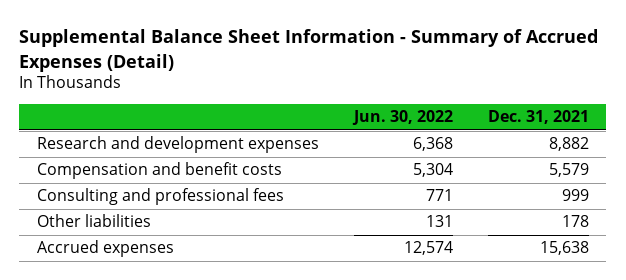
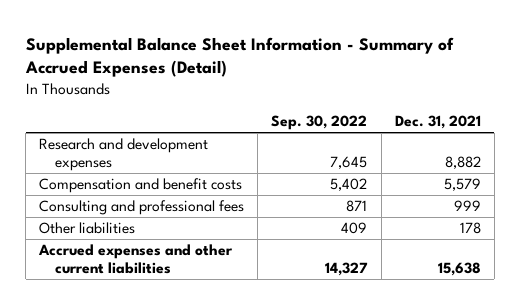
- | Jun. 30, 2022 | Dec. 31, 2021
+ | Sep. 30, 2022 | Dec. 31, 2021
- Accrued expenses | 12,574 | 15,638
+ Accrued expenses and other current liabilities | 14,327 | 15,638

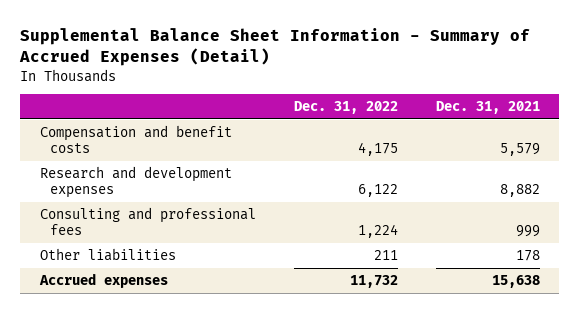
- | Sep. 30, 2022 | Dec. 31, 2021
+ | Dec. 31, 2022 | Dec. 31, 2021
moved down: Research and development expenses | 6,122 | 8,882
- Accrued expenses and other current liabilities | 14,327 | 15,638
+ Accrued expenses | 11,732 | 15,638

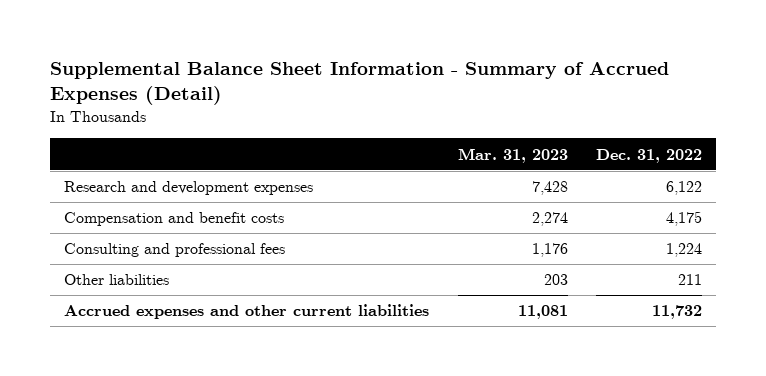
- | Dec. 31, 2022 | Dec. 31, 2021
+ | Mar. 31, 2023 | Dec. 31, 2022
moved down: Compensation and benefit costs | 2,274 | 4,175
- Accrued expenses | 11,732 | 15,638
+ Accrued expenses and other current liabilities | 11,081 | 11,732

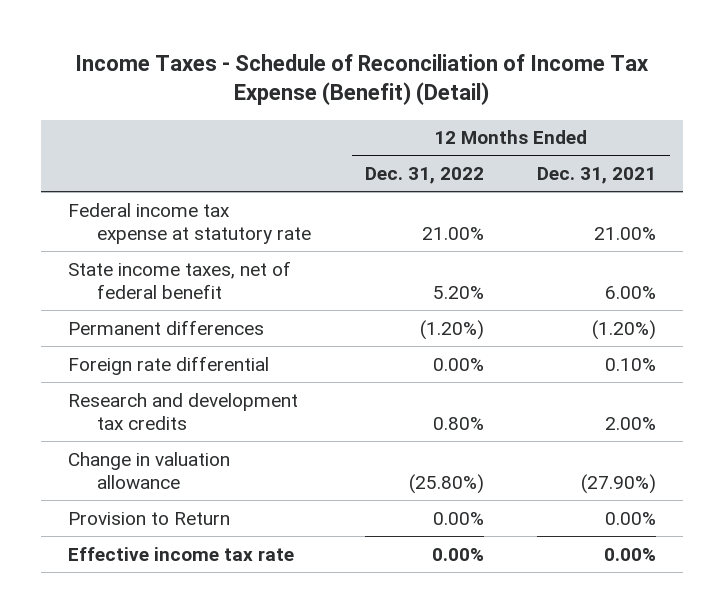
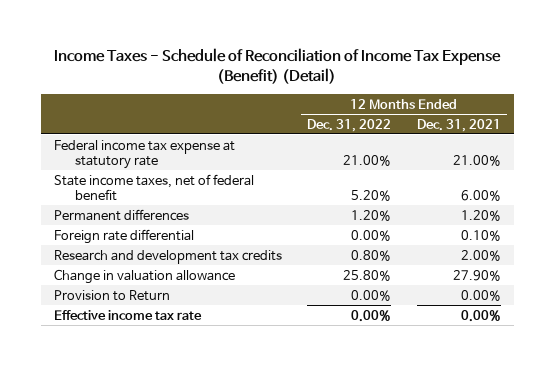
- Permanent differences | (1.20%) | (1.20%)
+ Permanent differences | 1.20% | 1.20%
- Change in valuation allowance | (25.80%) | (27.90%)
+ Change in valuation allowance | 25.80% | 27.90%

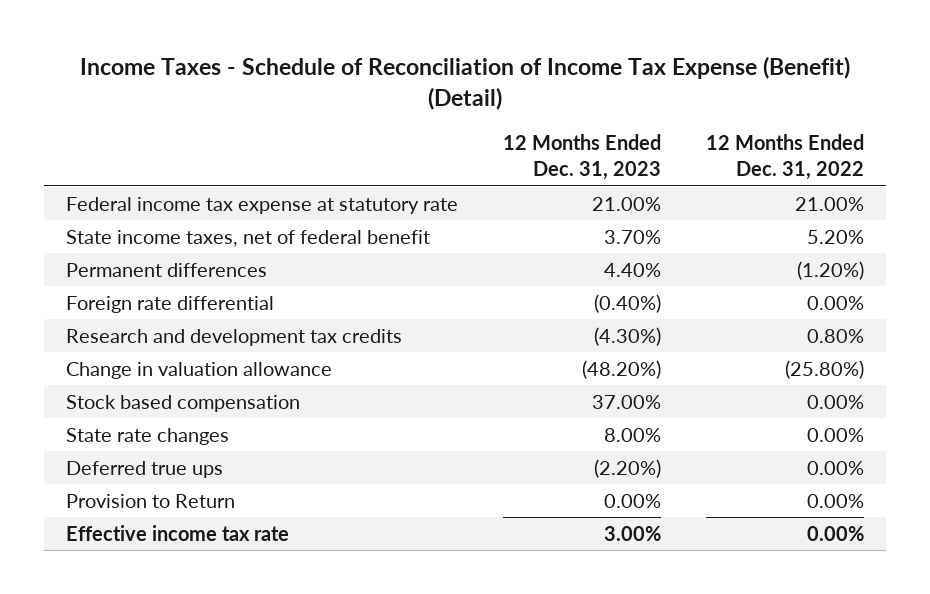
- | 12 Months Ended Dec. 31, 2022 | 12 Months Ended Dec. 31, 2021
+ | 12 Months Ended Dec. 31, 2023 | 12 Months Ended Dec. 31, 2022
- Permanent differences | 1.20% | 1.20%
+ Permanent differences | 4.40% | (1.20%)
- Change in valuation allowance | 25.80% | 27.90%
+ Change in valuation allowance | (48.20%) | (25.80%)
+ Stock based compensation | 37.00% | 0.00%
+ State rate changes | 8.00% | 0.00%
+ Deferred true ups | (2.20%) | 0.00%

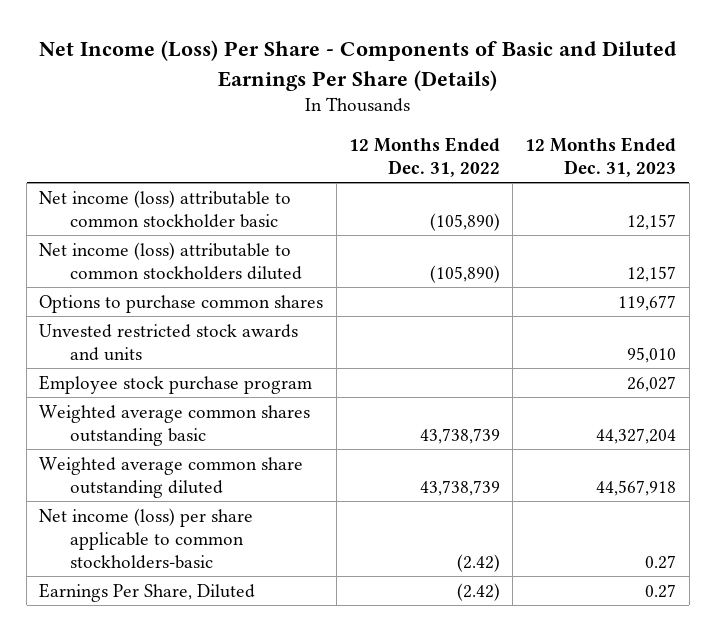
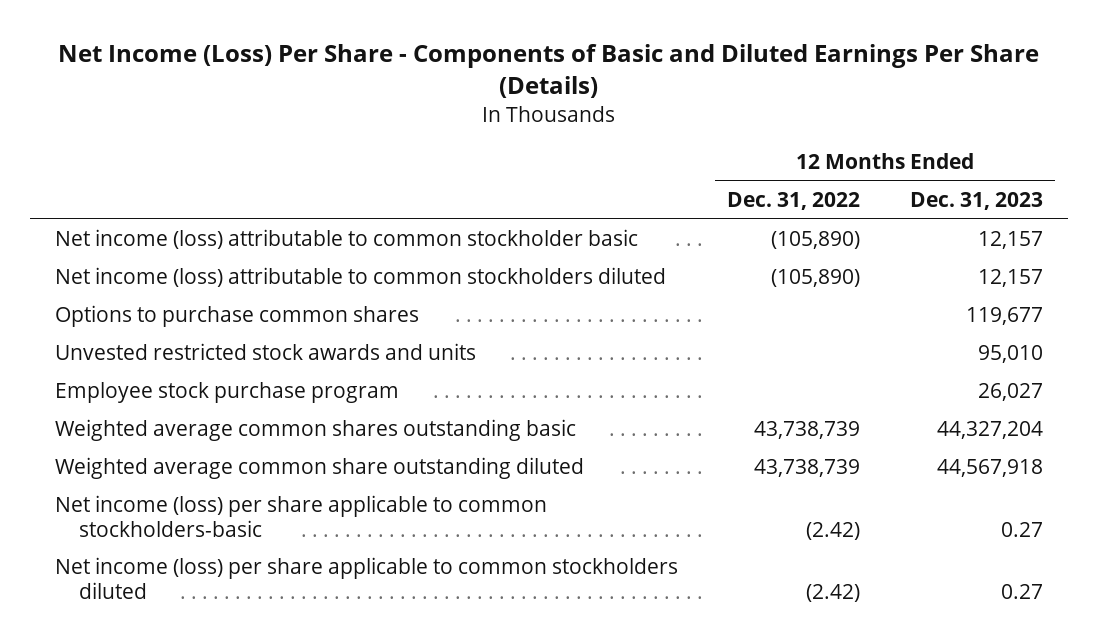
- Earnings Per Share, Diluted | (2.42) | 0.27
+ Net income (loss) per share applicable to common stockholders diluted | (2.42) | 0.27

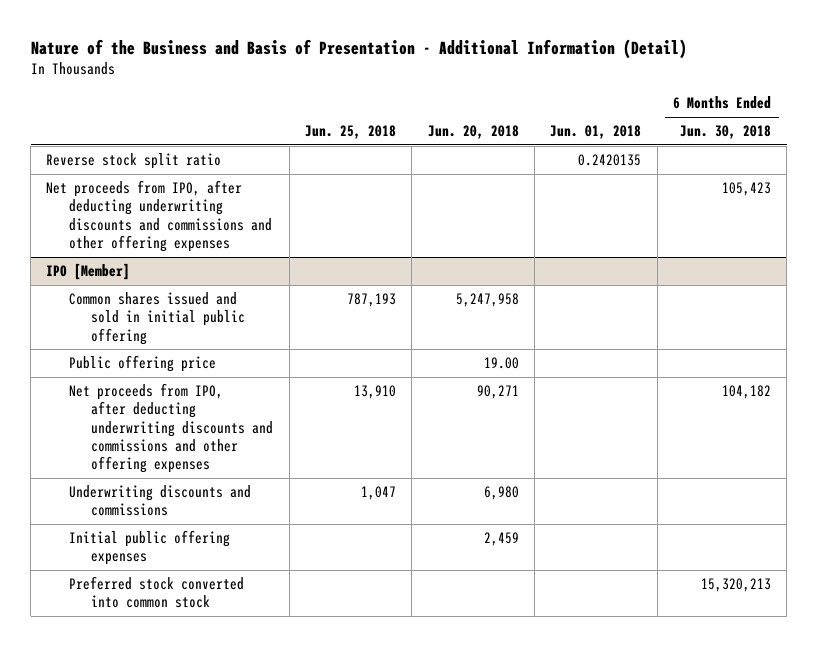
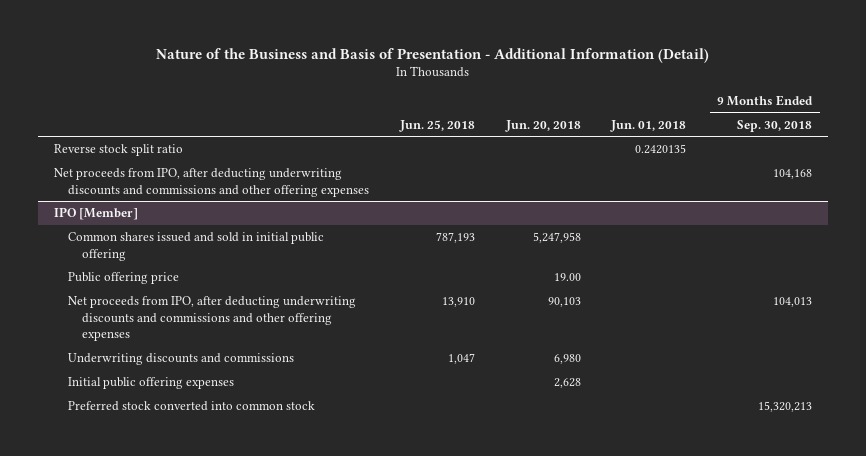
- | Jun. 25, 2018 | Jun. 20, 2018 | Jun. 01, 2018 | 6 Months Ended Jun. 30, 2018
+ | Jun. 25, 2018 | Jun. 20, 2018 | Jun. 01, 2018 | 9 Months Ended Sep. 30, 2018
@ IPO [Member]
- Net proceeds from IPO, after deducting underwriting discounts and commissions and other offering expenses | 13,910 | 90,271 | | 104,182
+ Net proceeds from IPO, after deducting underwriting discounts and commissions and other offering expenses | 13,910 | 90,103 | | 104,013
- Initial public offering expenses | | 2,459 | |
+ Initial public offering expenses | | 2,628 | |

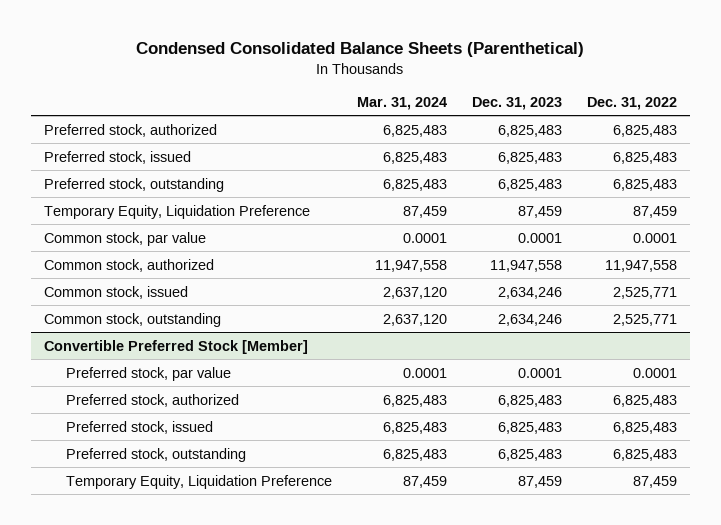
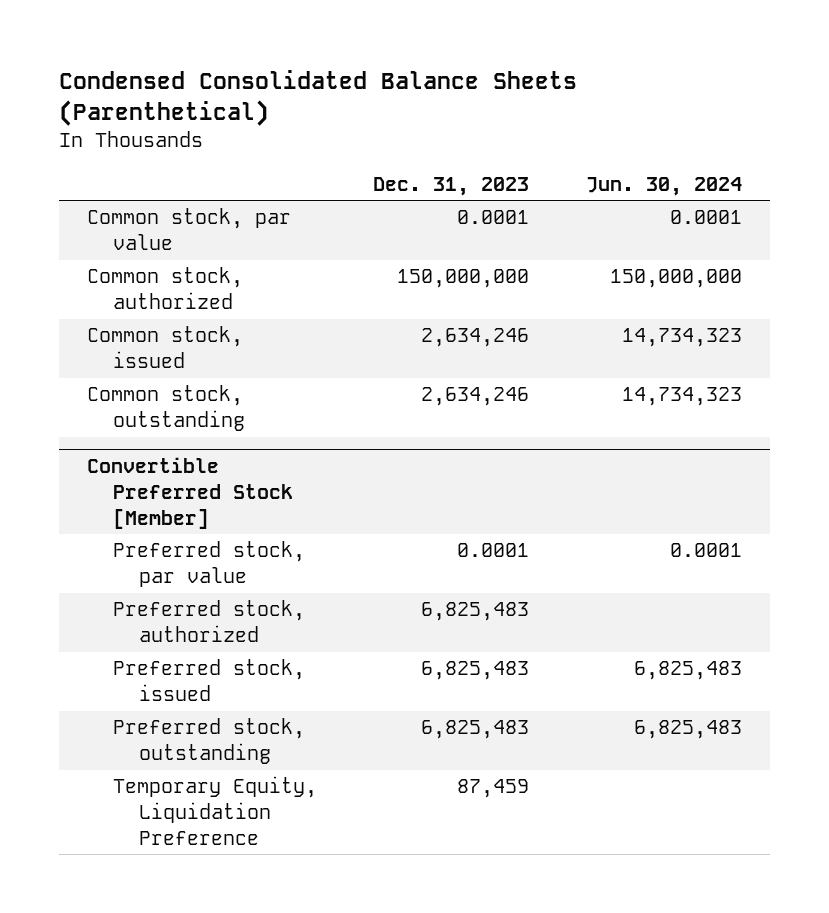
- | Mar. 31, 2024 | Dec. 31, 2023 | Dec. 31, 2022
+ | Dec. 31, 2023 | Jun. 30, 2024
- Preferred stock, authorized | 6,825,483 | 6,825,483 | 6,825,483
- Preferred stock, issued | 6,825,483 | 6,825,483 | 6,825,483
- Preferred stock, outstanding | 6,825,483 | 6,825,483 | 6,825,483
- Temporary Equity, Liquidation Preference | 87,459 | 87,459 | 87,459
- Common stock, authorized | 11,947,558 | 11,947,558 | 11,947,558
+ Common stock, authorized | 150,000,000 | 150,000,000

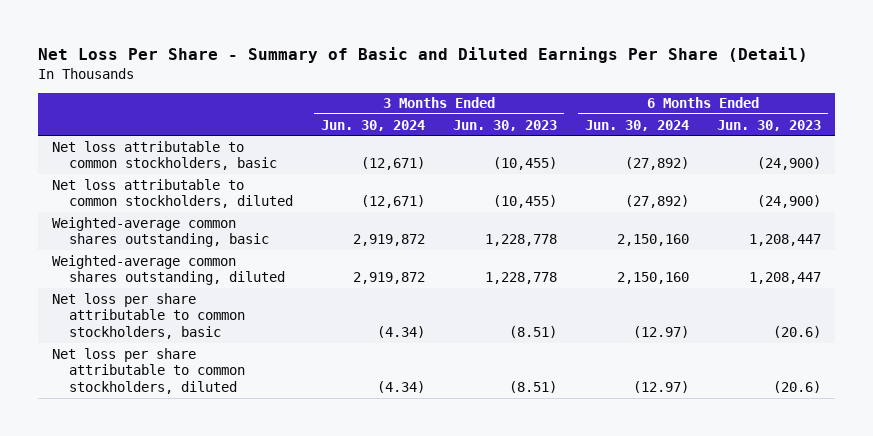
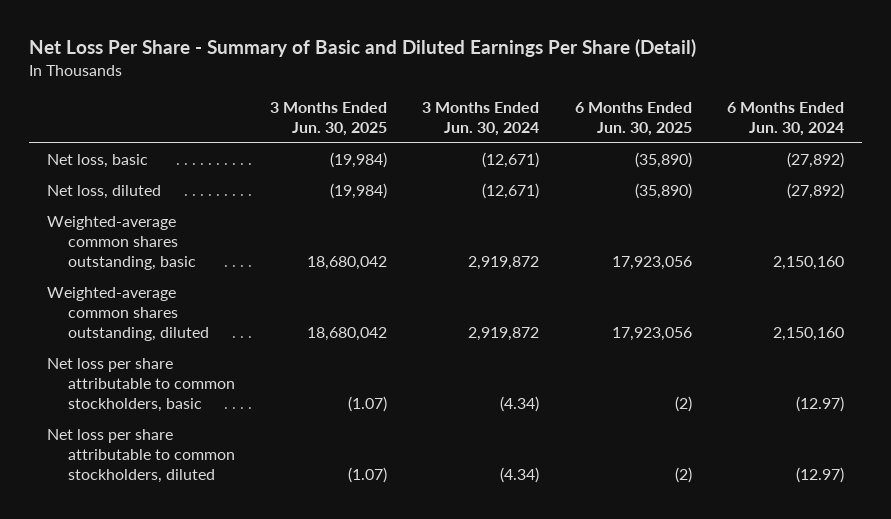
- | 3 Months Ended Jun. 30, 2024 | 3 Months Ended Jun. 30, 2023 | 6 Months Ended Jun. 30, 2024 | 6 Months Ended Jun. 30, 2023
+ | 3 Months Ended Jun. 30, 2025 | 3 Months Ended Jun. 30, 2024 | 6 Months Ended Jun. 30, 2025 | 6 Months Ended Jun. 30, 2024
- Net loss attributable to common stockholders, basic | (12,671) | (10,455) | (27,892) | (24,900)
- Net loss attributable to common stockholders, diluted | (12,671) | (10,455) | (27,892) | (24,900)
+ Net loss, basic | (19,984) | (12,671) | (35,890) | (27,892)
+ Net loss, diluted | (19,984) | (12,671) | (35,890) | (27,892)

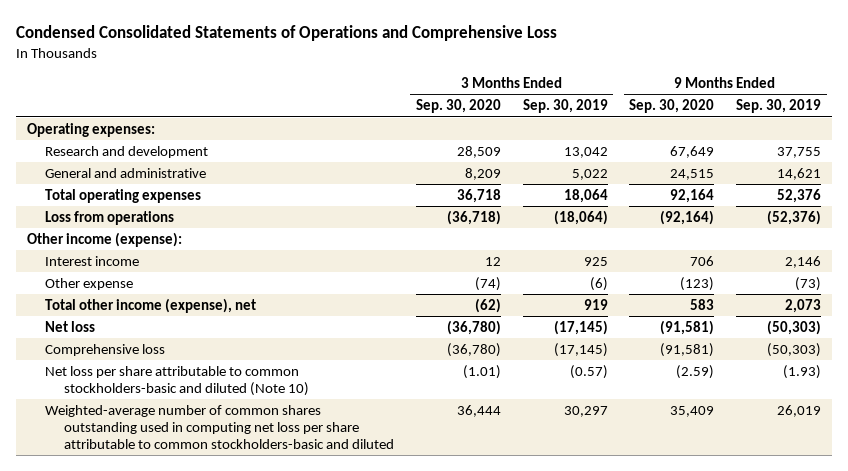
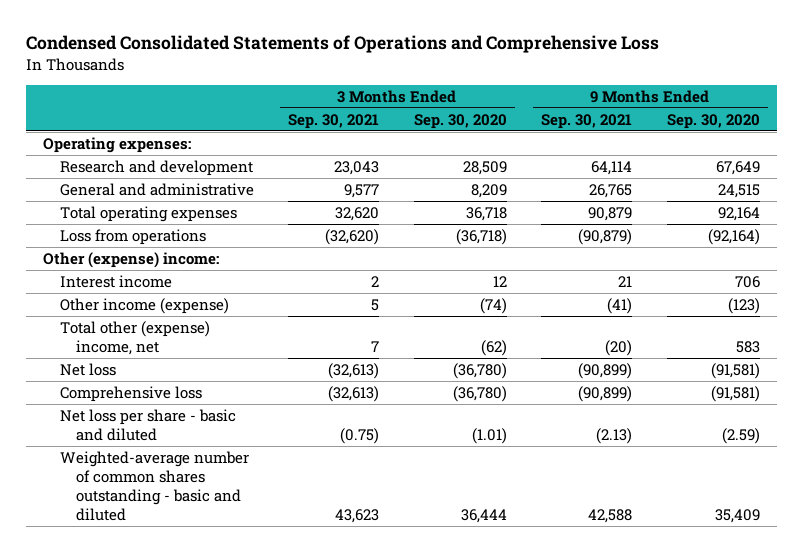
- | 3 Months Ended Sep. 30, 2020 | 3 Months Ended Sep. 30, 2019 | 9 Months Ended Sep. 30, 2020 | 9 Months Ended Sep. 30, 2019
+ | 3 Months Ended Sep. 30, 2021 | 3 Months Ended Sep. 30, 2020 | 9 Months Ended Sep. 30, 2021 | 9 Months Ended Sep. 30, 2020
- Other income (expense):
+ Other (expense) income:
- Other expense | (74) | (6) | (123) | (73)
- Total other income (expense), net | (62) | 919 | 583 | 2,073
+ Other income (expense) | 5 | (74) | (41) | (123)
+ Total other (expense) income, net | 7 | (62) | (20) | 583
- Net loss per share attributable to common stockholders-basic and diluted (Note 10) | (1.01) | (0.57) | (2.59) | (1.93)
- Weighted-average number of common shares outstanding used in computing net loss per share attributable to common stockholders-basic and diluted | 36,444 | 30,297 | 35,409 | 26,019
+ Net loss per share - basic and diluted | (0.75) | (1.01) | (2.13) | (2.59)
+ Weighted-average number of common shares outstanding - basic and diluted | 43,623 | 36,444 | 42,588 | 35,409

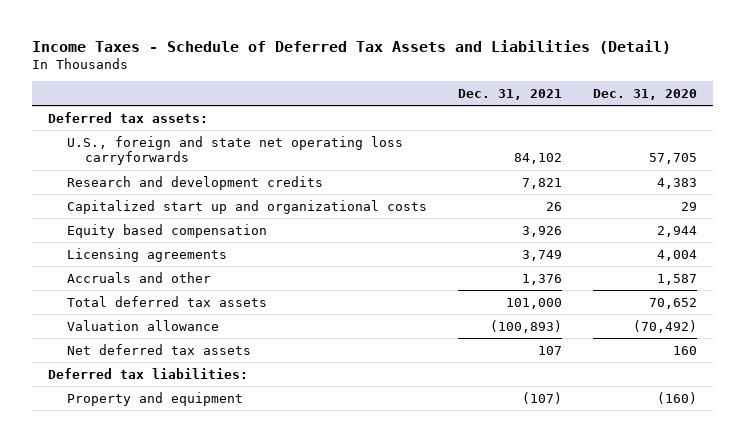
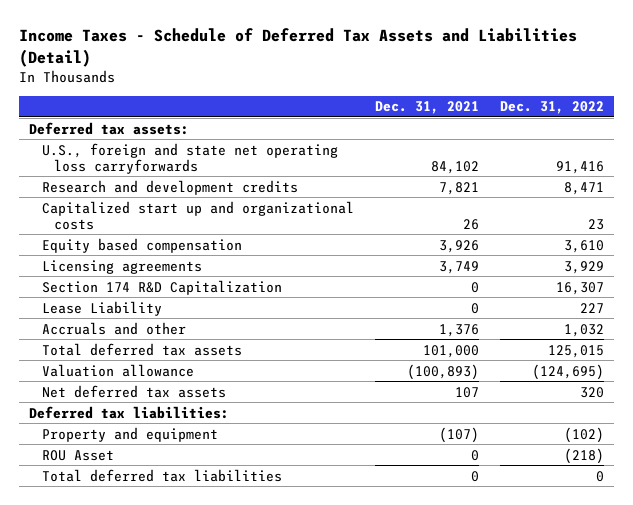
- | Dec. 31, 2021 | Dec. 31, 2020
+ | Dec. 31, 2021 | Dec. 31, 2022
+ Section 174 R&D Capitalization | 0 | 16,307
+ Lease Liability | 0 | 227
+ ROU Asset | 0 | (218)
+ Total deferred tax liabilities | 0 | 0

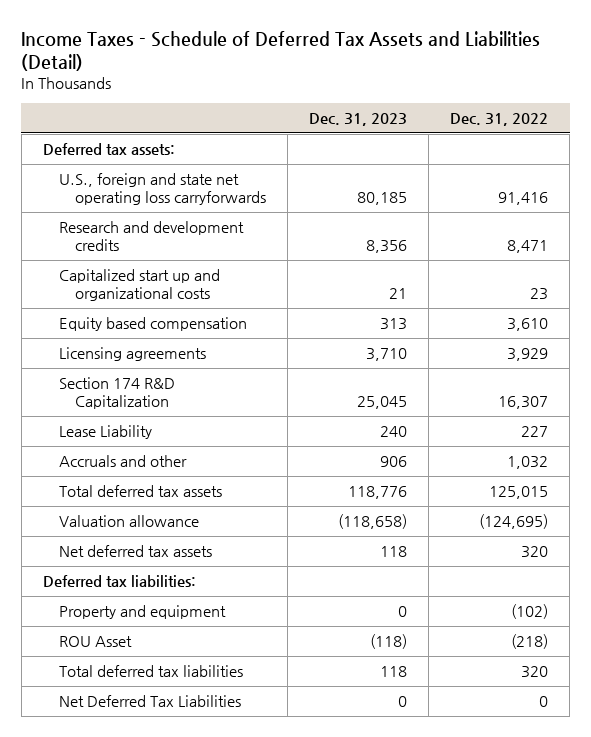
- | Dec. 31, 2021 | Dec. 31, 2022
+ | Dec. 31, 2023 | Dec. 31, 2022
- Total deferred tax liabilities | 0 | 0
+ Total deferred tax liabilities | 118 | 320
+ Net Deferred Tax Liabilities | 0 | 0

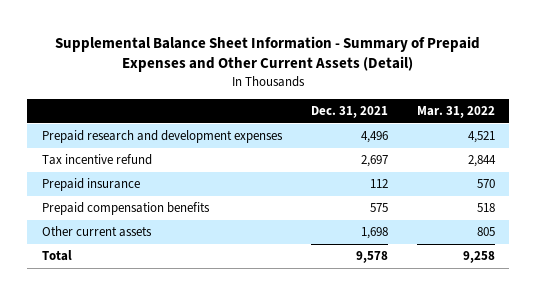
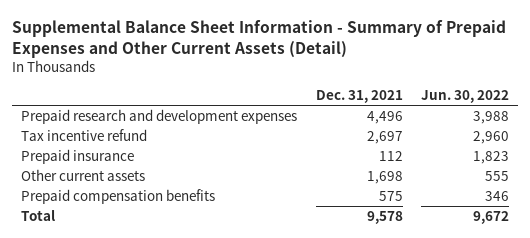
- | Dec. 31, 2021 | Mar. 31, 2022
+ | Dec. 31, 2021 | Jun. 30, 2022
moved down: Prepaid compensation benefits | 575 | 346

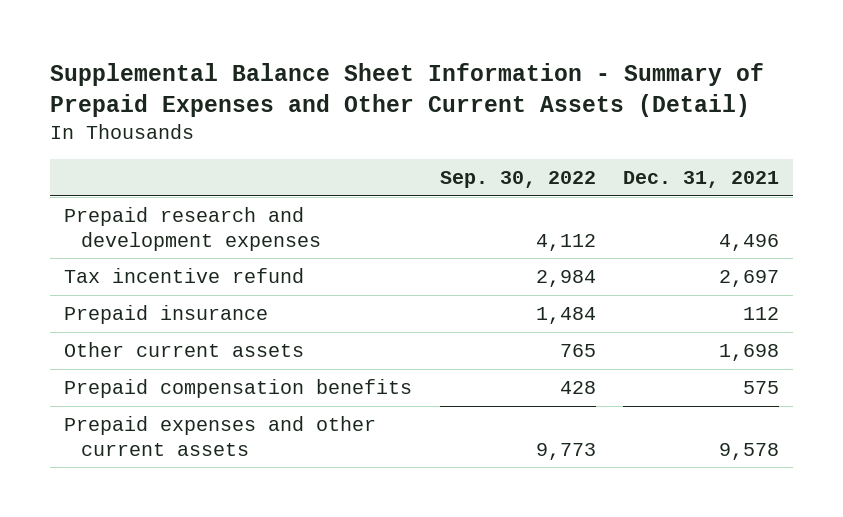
- | Dec. 31, 2021 | Jun. 30, 2022
+ | Sep. 30, 2022 | Dec. 31, 2021
- Total | 9,578 | 9,672
+ Prepaid expenses and other current assets | 9,773 | 9,578

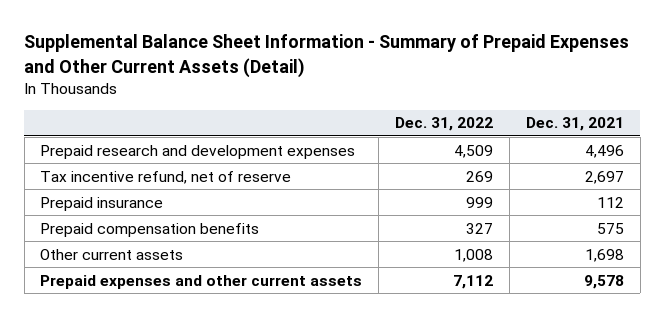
- | Sep. 30, 2022 | Dec. 31, 2021
+ | Dec. 31, 2022 | Dec. 31, 2021
- Tax incentive refund | 2,984 | 2,697
+ Tax incentive refund, net of reserve | 269 | 2,697
moved down: Other current assets | 1,008 | 1,698

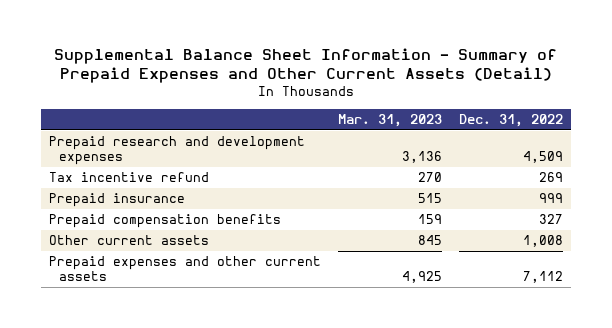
- | Dec. 31, 2022 | Dec. 31, 2021
+ | Mar. 31, 2023 | Dec. 31, 2022
- Tax incentive refund, net of reserve | 269 | 2,697
+ Tax incentive refund | 270 | 269

